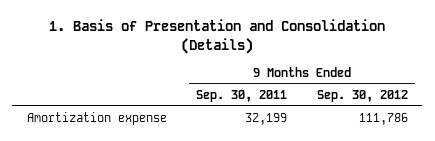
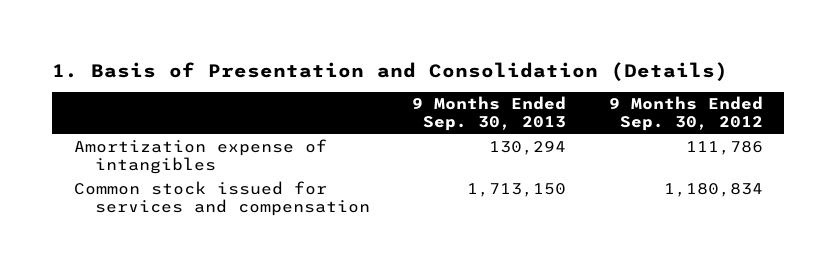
- | 9 Months Ended Sep. 30, 2011 | 9 Months Ended Sep. 30, 2012
+ | 9 Months Ended Sep. 30, 2013 | 9 Months Ended Sep. 30, 2012
- Amortization expense | 32,199 | 111,786
+ Amortization expense of intangibles | 130,294 | 111,786
+ Common stock issued for services and compensation | 1,713,150 | 1,180,834

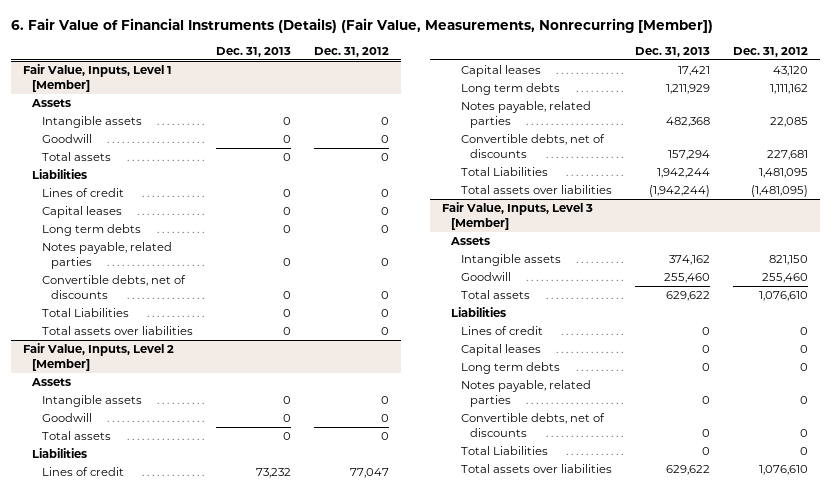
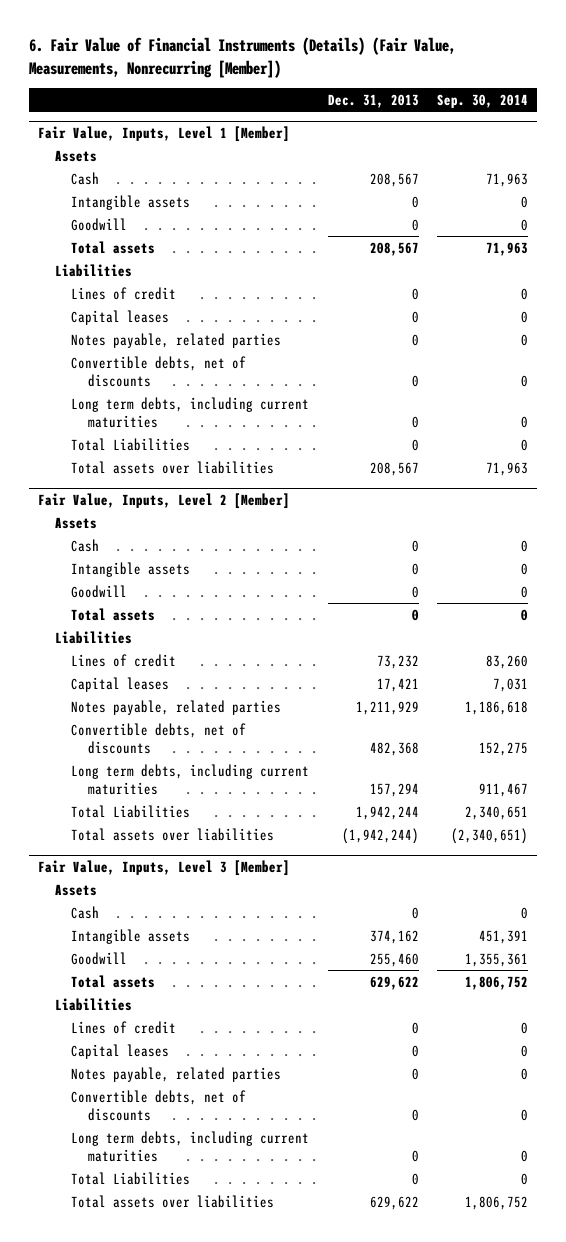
- | Dec. 31, 2013 | Dec. 31, 2012
+ | Dec. 31, 2013 | Sep. 30, 2014
@ Fair Value, Inputs, Level 1 [Member]
+ Cash | 208,567 | 71,963
- Total assets | 0 | 0
+ Total assets | 208,567 | 71,963
- Long term debts | 0 | 0
+ Long term debts, including current maturities | 0 | 0
- Total assets over liabilities | 0 | 0
+ Total assets over liabilities | 208,567 | 71,963
@ Fair Value, Inputs, Level 2 [Member]
+ Cash | 0 | 0
- Long term debts | 1,211,929 | 1,111,162
- Notes payable, related parties | 482,368 | 22,085
- Convertible debts, net of discounts | 157,294 | 227,681
+ Notes payable, related parties | 1,211,929 | 1,186,618
+ Convertible debts, net of discounts | 482,368 | 152,275
+ Long term debts, including current maturities | 157,294 | 911,467
@ Fair Value, Inputs, Level 3 [Member]
+ Cash | 0 | 0
- Long term debts | 0 | 0
+ Long term debts, including current maturities | 0 | 0

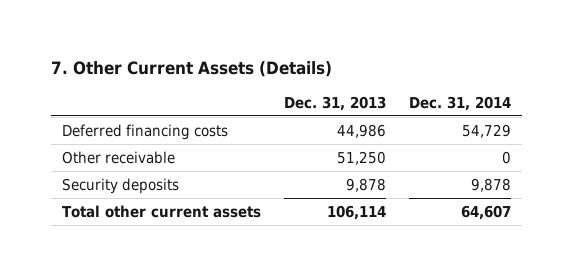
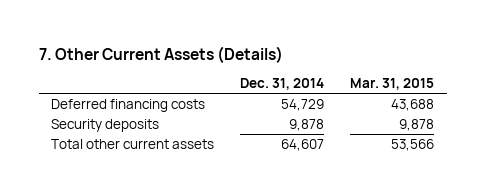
- | Dec. 31, 2013 | Dec. 31, 2014
+ | Dec. 31, 2014 | Mar. 31, 2015
- Other receivable | 51,250 | 0

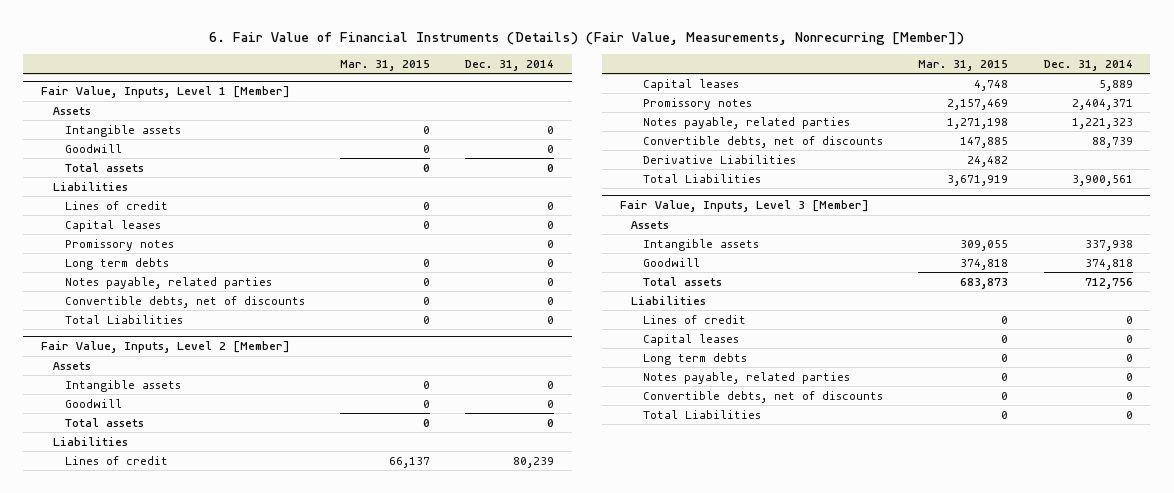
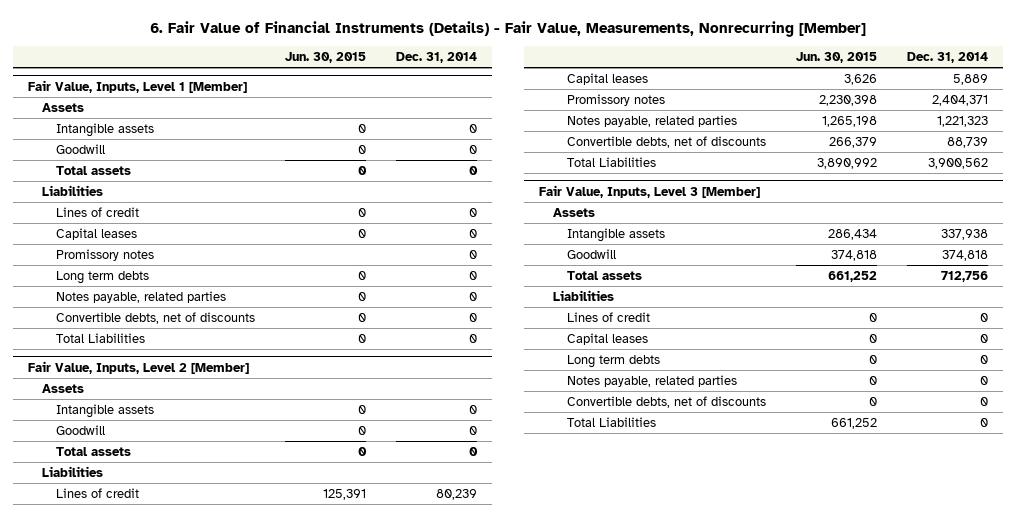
- 6. Fair Value of Financial Instruments (Details) (Fair Value, Measurements, Nonrecurring [Member])
+ 6. Fair Value of Financial Instruments (Details) - Fair Value, Measurements, Nonrecurring [Member]
- | Mar. 31, 2015 | Dec. 31, 2014
+ | Jun. 30, 2015 | Dec. 31, 2014
@ Fair Value, Inputs, Level 2 [Member]
- Derivative Liabilities | 24,482 |
- Total Liabilities | 3,671,919 | 3,900,561
+ Total Liabilities | 3,890,992 | 3,900,562

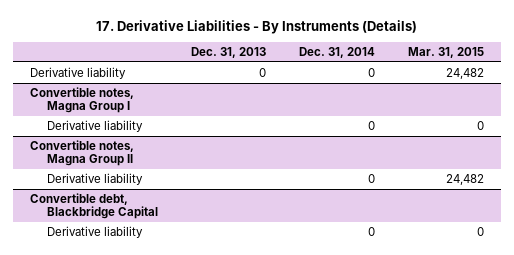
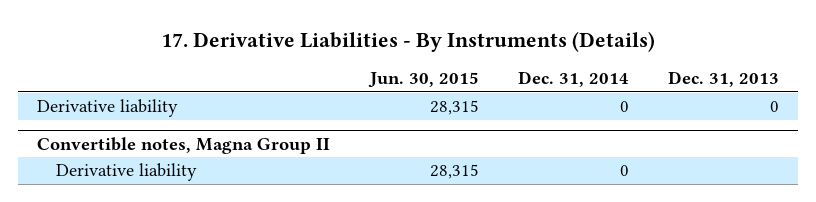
- | Dec. 31, 2013 | Dec. 31, 2014 | Mar. 31, 2015
+ | Jun. 30, 2015 | Dec. 31, 2014 | Dec. 31, 2013
- Convertible notes, Magna Group I
- Derivative liability | | 0 | 0
- Convertible debt, Blackbridge Capital
- Derivative liability | | 0 | 0

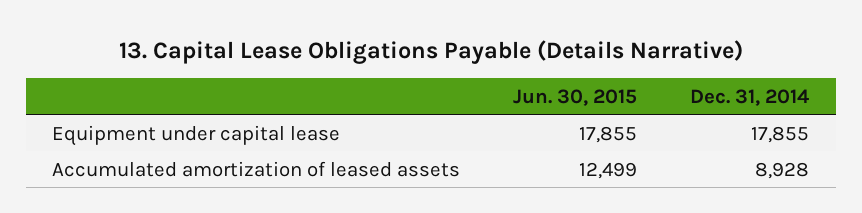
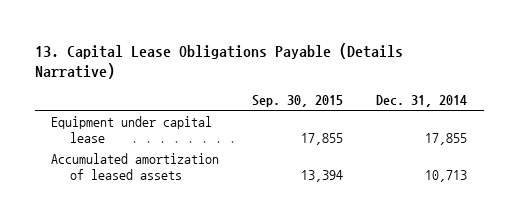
- | Jun. 30, 2015 | Dec. 31, 2014
+ | Sep. 30, 2015 | Dec. 31, 2014
- Accumulated amortization of leased assets | 12,499 | 8,928
+ Accumulated amortization of leased assets | 13,394 | 10,713

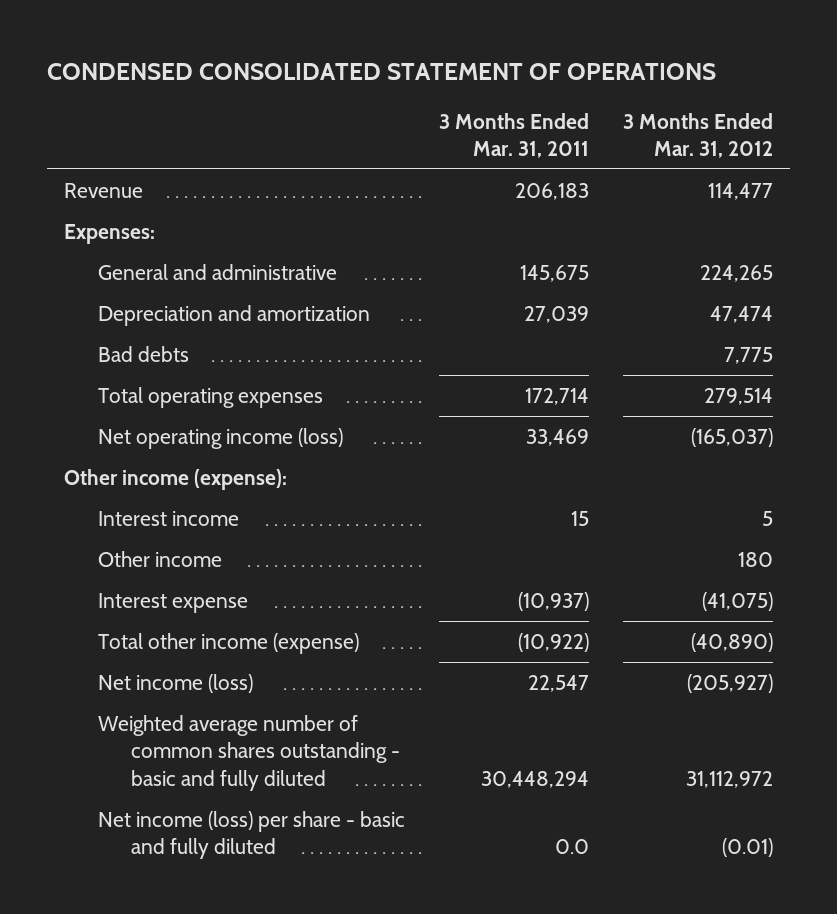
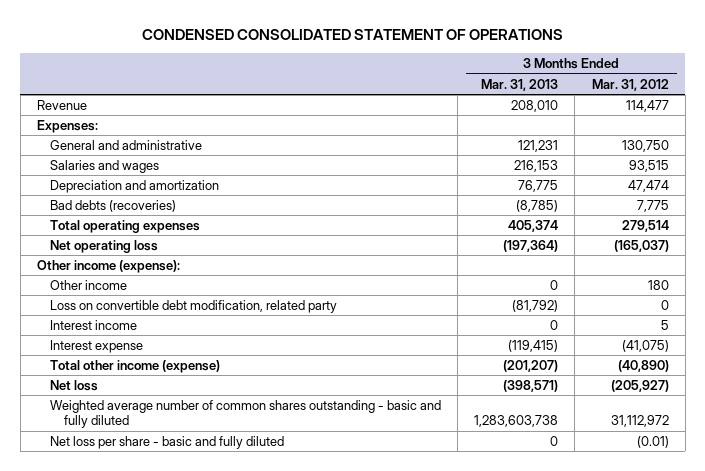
- | 3 Months Ended Mar. 31, 2011 | 3 Months Ended Mar. 31, 2012
+ | 3 Months Ended Mar. 31, 2013 | 3 Months Ended Mar. 31, 2012
- General and administrative | 145,675 | 224,265
+ General and administrative | 121,231 | 130,750
+ Salaries and wages | 216,153 | 93,515
- Bad debts | | 7,775
+ Bad debts (recoveries) | (8,785) | 7,775
- Net operating income (loss) | 33,469 | (165,037)
+ Net operating loss | (197,364) | (165,037)
+ Loss on convertible debt modification, related party | (81,792) | 0
moved down: Interest income | 0 | 5
- Net income (loss) | 22,547 | (205,927)
+ Net loss | (398,571) | (205,927)
- Net income (loss) per share - basic and fully diluted | 0.0 | (0.01)
+ Net loss per share - basic and fully diluted | 0 | (0.01)

